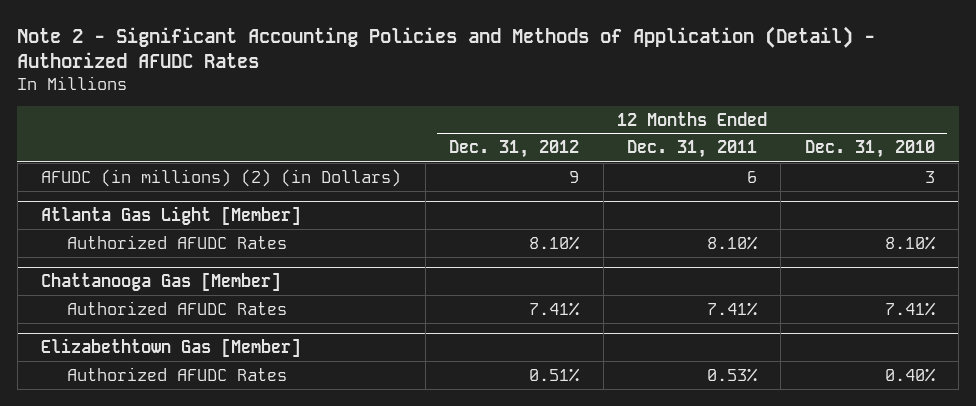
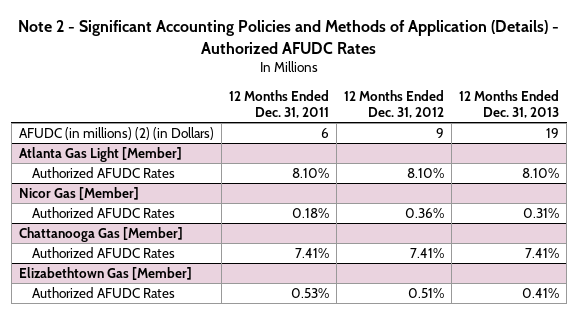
- Note 2 - Significant Accounting Policies and Methods of Application (Detail) - Authorized AFUDC Rates
+ Note 2 - Significant Accounting Policies and Methods of Application (Details) - Authorized AFUDC Rates
- | 12 Months Ended Dec. 31, 2012 | 12 Months Ended Dec. 31, 2011 | 12 Months Ended Dec. 31, 2010
+ | 12 Months Ended Dec. 31, 2011 | 12 Months Ended Dec. 31, 2012 | 12 Months Ended Dec. 31, 2013
+ Nicor Gas [Member]
+ Authorized AFUDC Rates | 0.18% | 0.36% | 0.31%

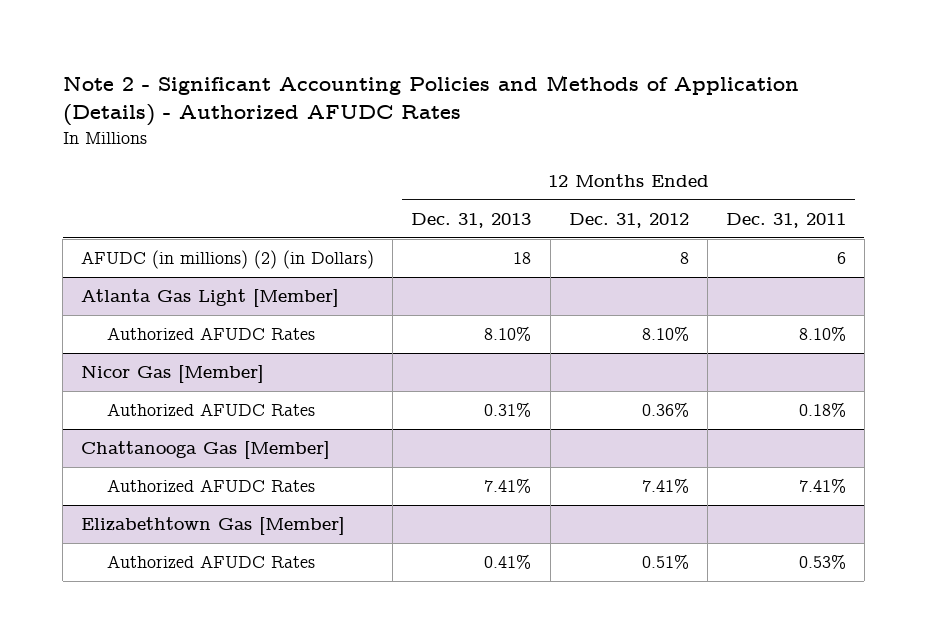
- | 12 Months Ended Dec. 31, 2011 | 12 Months Ended Dec. 31, 2012 | 12 Months Ended Dec. 31, 2013
+ | 12 Months Ended Dec. 31, 2013 | 12 Months Ended Dec. 31, 2012 | 12 Months Ended Dec. 31, 2011
- AFUDC (in millions) (2) (in Dollars) | 6 | 9 | 19
+ AFUDC (in millions) (2) (in Dollars) | 18 | 8 | 6

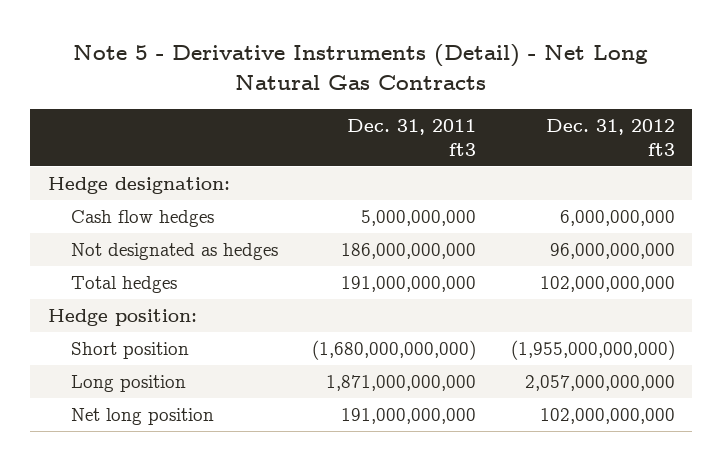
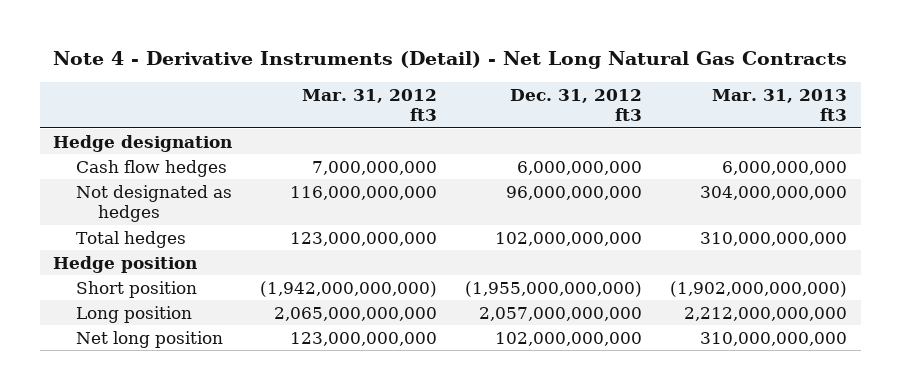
- Note 5 - Derivative Instruments (Detail) - Net Long Natural Gas Contracts
+ Note 4 - Derivative Instruments (Detail) - Net Long Natural Gas Contracts
- | Dec. 31, 2011 ft3 | Dec. 31, 2012 ft3
+ | Mar. 31, 2012 ft3 | Dec. 31, 2012 ft3 | Mar. 31, 2013 ft3
- Hedge designation:
+ Hedge designation
- Hedge position:
+ Hedge position

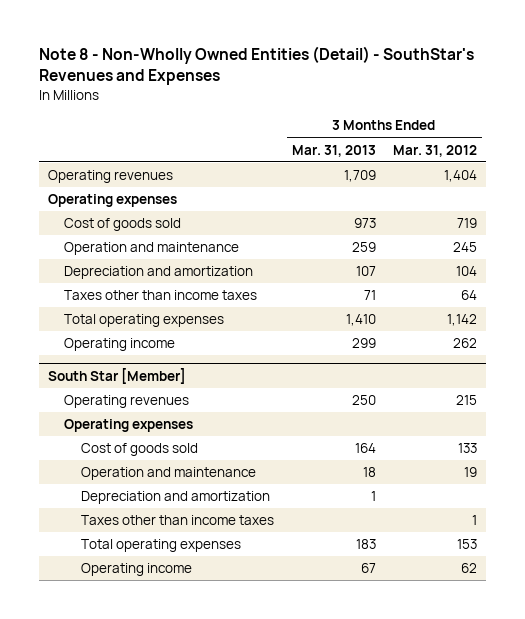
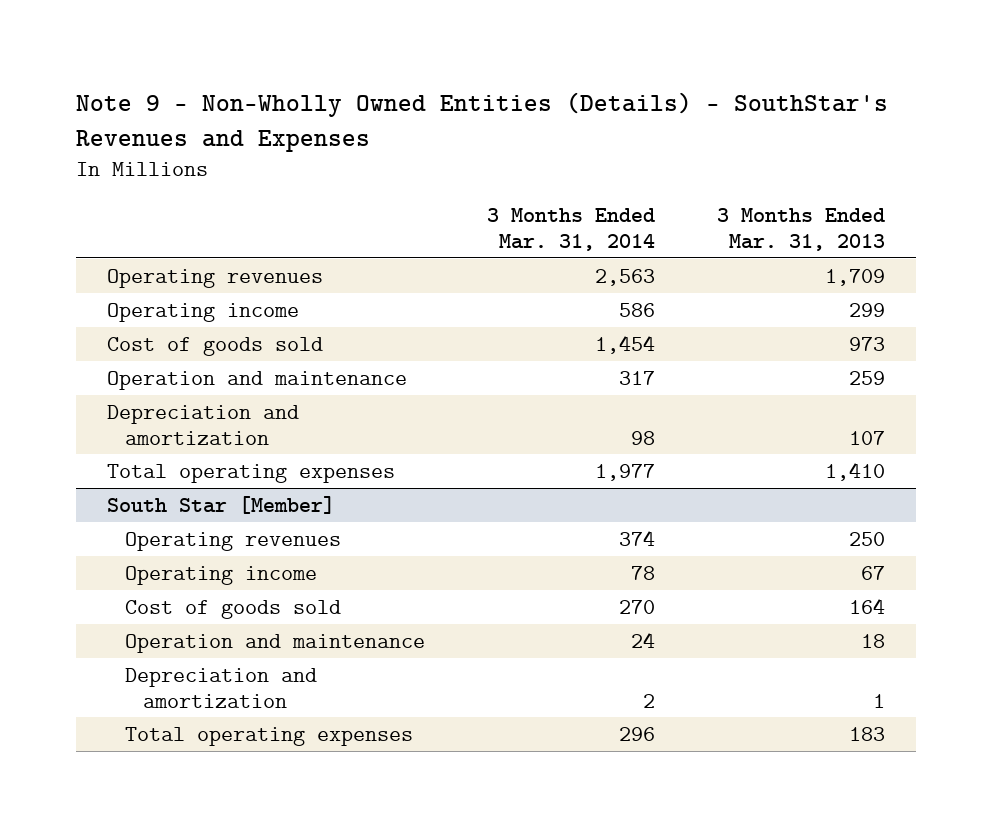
- Note 8 - Non-Wholly Owned Entities (Detail) - SouthStar's Revenues and Expenses
+ Note 9 - Non-Wholly Owned Entities (Details) - SouthStar's Revenues and Expenses
- | 3 Months Ended Mar. 31, 2013 | 3 Months Ended Mar. 31, 2012
+ | 3 Months Ended Mar. 31, 2014 | 3 Months Ended Mar. 31, 2013
- Operating expenses
moved up: Operating income | 586 | 299
- Taxes other than income taxes | 71 | 64
@ South Star [Member]
- Operating expenses
moved up: Operating income | 78 | 67
- Taxes other than income taxes | | 1

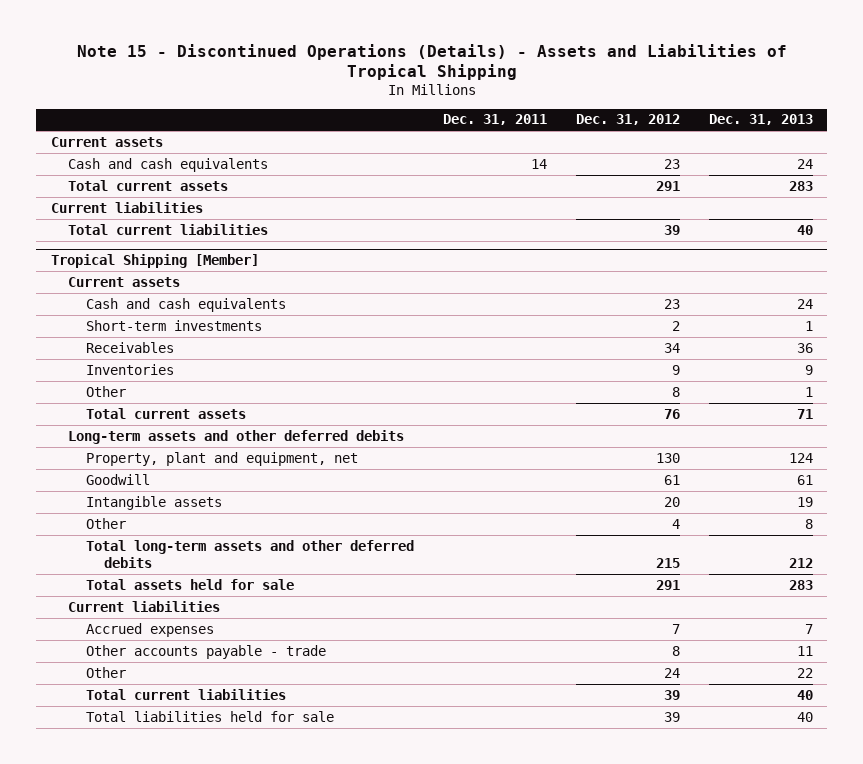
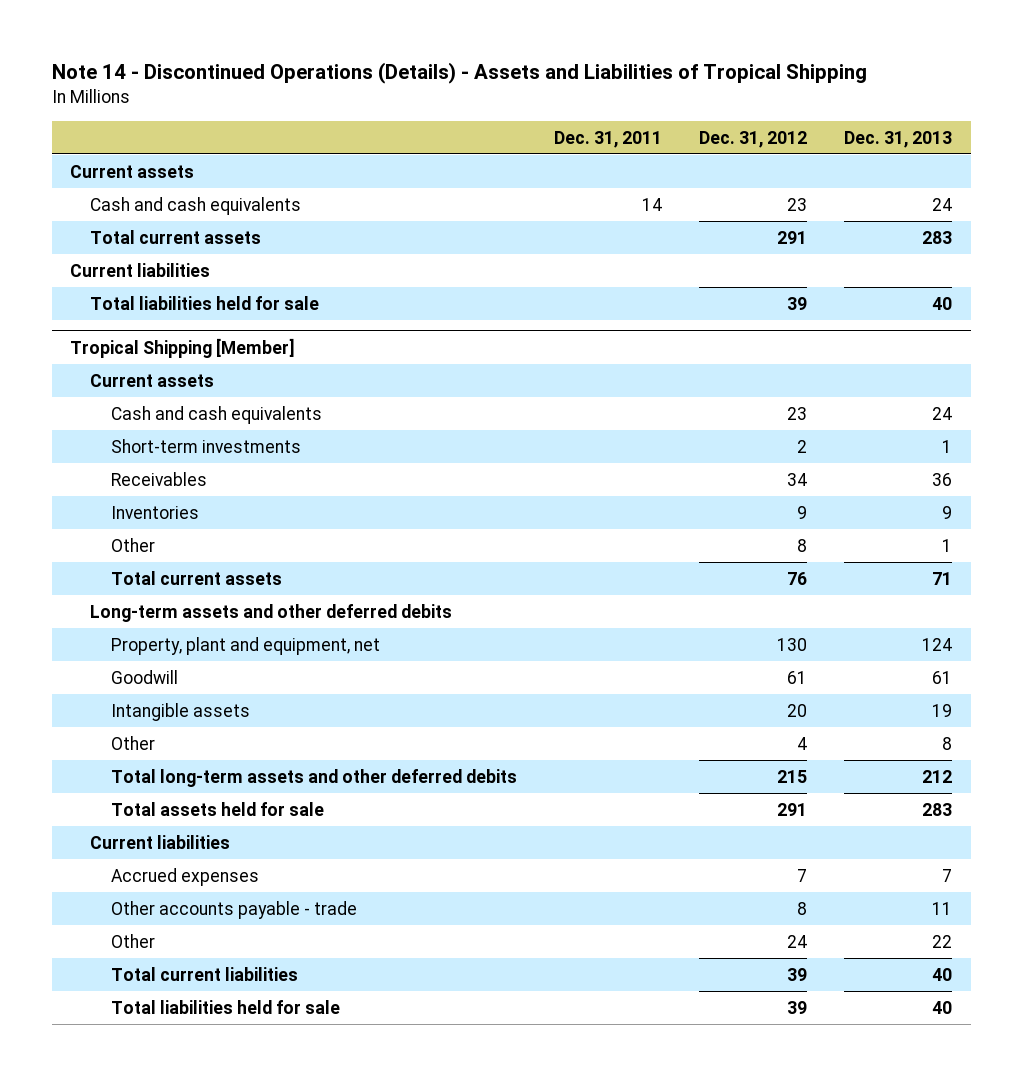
- Note 15 - Discontinued Operations (Details) - Assets and Liabilities of Tropical Shipping
+ Note 14 - Discontinued Operations (Details) - Assets and Liabilities of Tropical Shipping
- Total current liabilities | | 39 | 40
+ Total liabilities held for sale | | 39 | 40

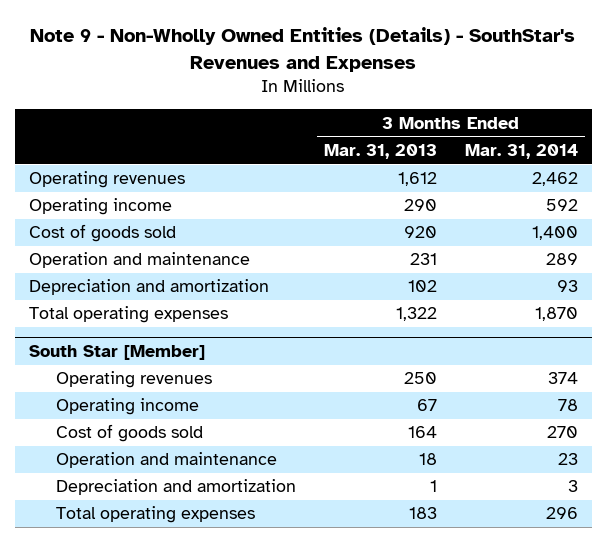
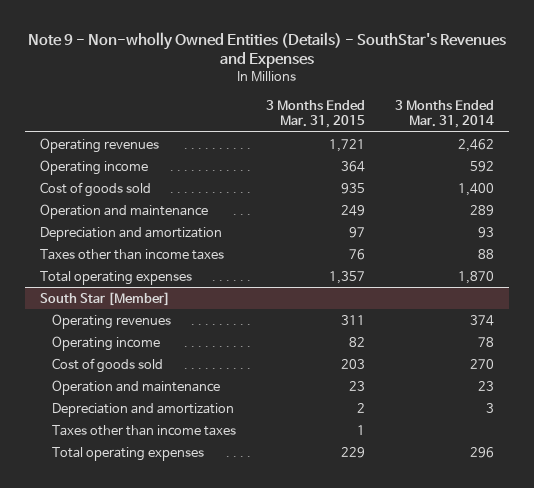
- Note 9 - Non-Wholly Owned Entities (Details) - SouthStar's Revenues and Expenses
+ Note 9 - Non-wholly Owned Entities (Details) - SouthStar's Revenues and Expenses
- | 3 Months Ended Mar. 31, 2013 | 3 Months Ended Mar. 31, 2014
+ | 3 Months Ended Mar. 31, 2015 | 3 Months Ended Mar. 31, 2014
+ Taxes other than income taxes | 76 | 88
@ South Star [Member]
+ Taxes other than income taxes | 1 |

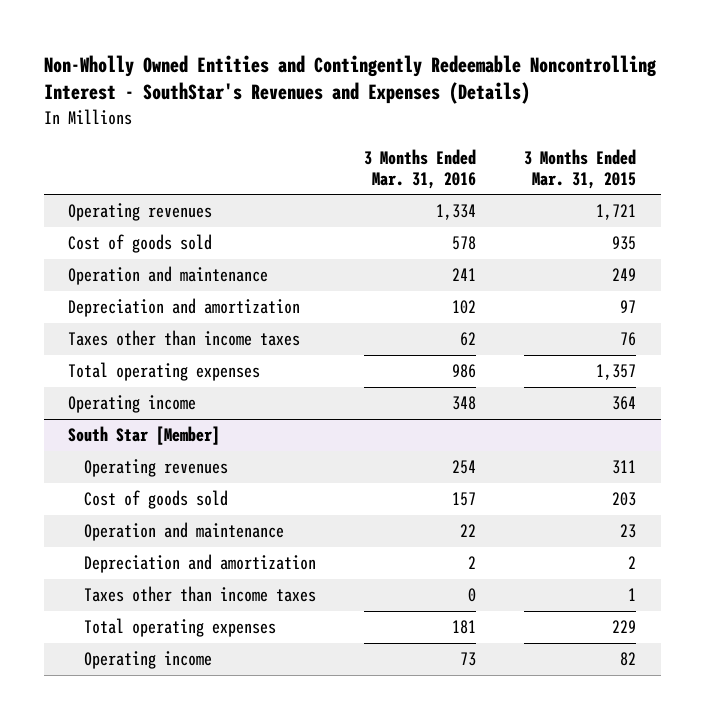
- Note 9 - Non-wholly Owned Entities (Details) - SouthStar's Revenues and Expenses
+ Non-Wholly Owned Entities and Contingently Redeemable Noncontrolling Interest - SouthStar's Revenues and Expenses (Details)
- | 3 Months Ended Mar. 31, 2015 | 3 Months Ended Mar. 31, 2014
+ | 3 Months Ended Mar. 31, 2016 | 3 Months Ended Mar. 31, 2015
moved down: Operating income | 348 | 364
@ South Star [Member]
moved down: Operating income | 73 | 82

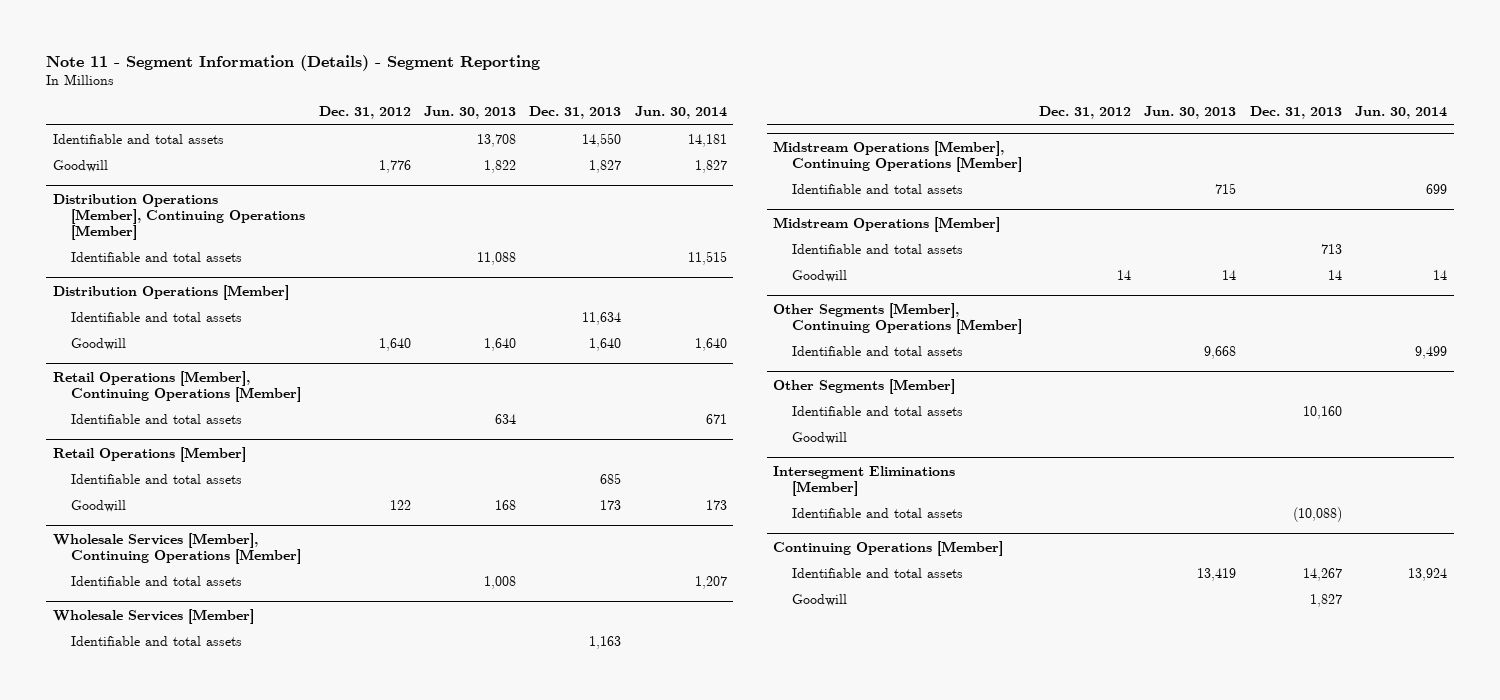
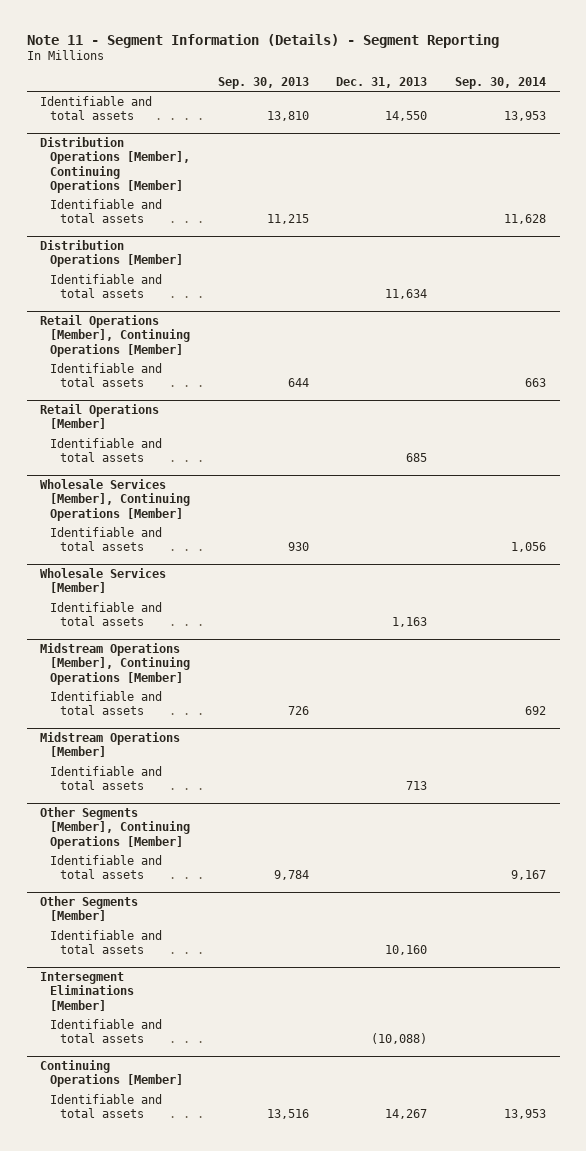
- | Dec. 31, 2012 | Jun. 30, 2013 | Dec. 31, 2013 | Jun. 30, 2014
+ | Sep. 30, 2013 | Dec. 31, 2013 | Sep. 30, 2014
- Goodwill | 1,776 | 1,822 | 1,827 | 1,827
@ Distribution Operations [Member]
- Goodwill | 1,640 | 1,640 | 1,640 | 1,640
@ Retail Operations [Member]
- Goodwill | 122 | 168 | 173 | 173
@ Midstream Operations [Member]
- Goodwill | 14 | 14 | 14 | 14
@ Other Segments [Member]
- Goodwill
@ Continuing Operations [Member]
- Goodwill | | | 1,827 |

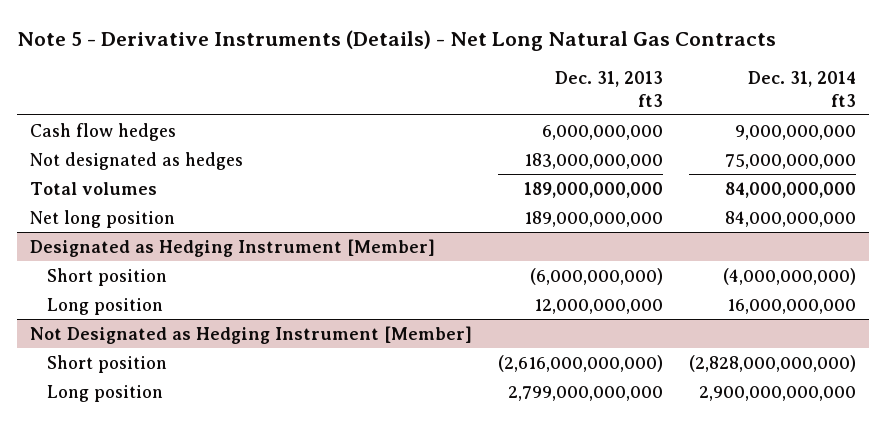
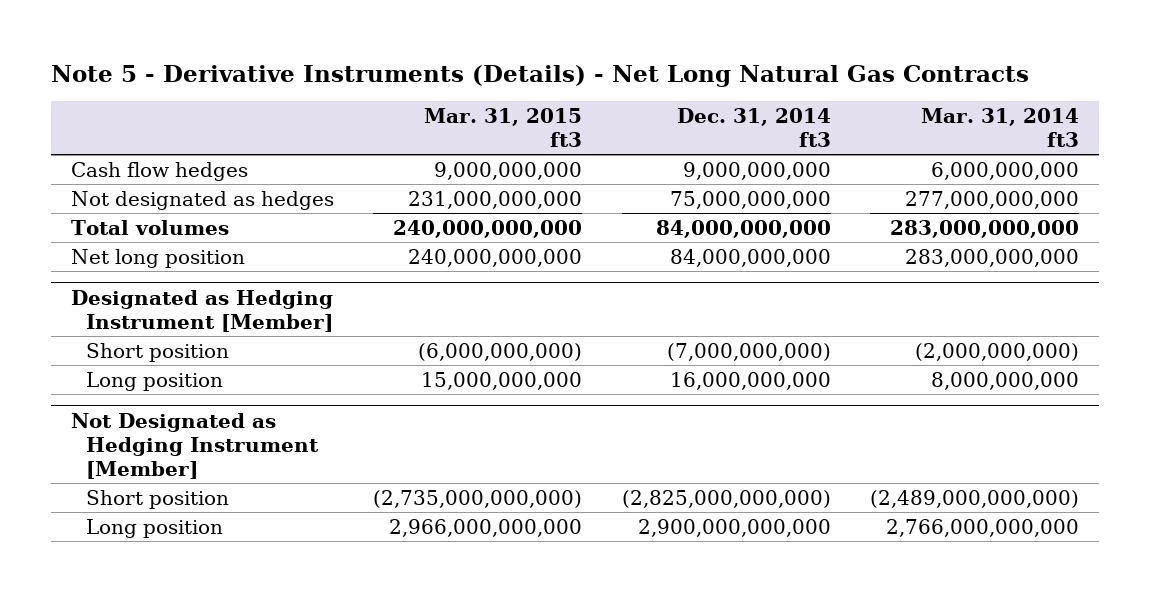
- | Dec. 31, 2013 ft3 | Dec. 31, 2014 ft3
+ | Mar. 31, 2015 ft3 | Dec. 31, 2014 ft3 | Mar. 31, 2014 ft3
@ Designated as Hedging Instrument [Member]
- Short position | (6,000,000,000) | (4,000,000,000)
+ Short position | (6,000,000,000) | (7,000,000,000) | (2,000,000,000)
@ Not Designated as Hedging Instrument [Member]
- Short position | (2,616,000,000,000) | (2,828,000,000,000)
+ Short position | (2,735,000,000,000) | (2,825,000,000,000) | (2,489,000,000,000)

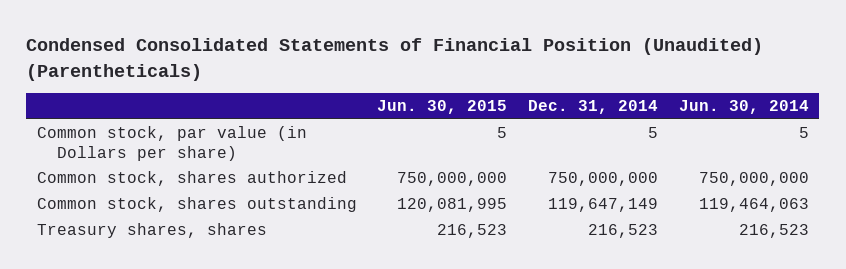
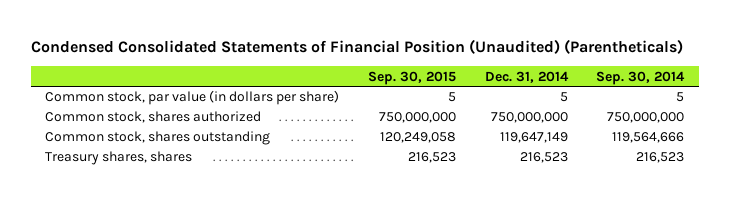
- | Jun. 30, 2015 | Dec. 31, 2014 | Jun. 30, 2014
+ | Sep. 30, 2015 | Dec. 31, 2014 | Sep. 30, 2014
- Common stock, par value (in Dollars per share) | 5 | 5 | 5
+ Common stock, par value (in dollars per share) | 5 | 5 | 5

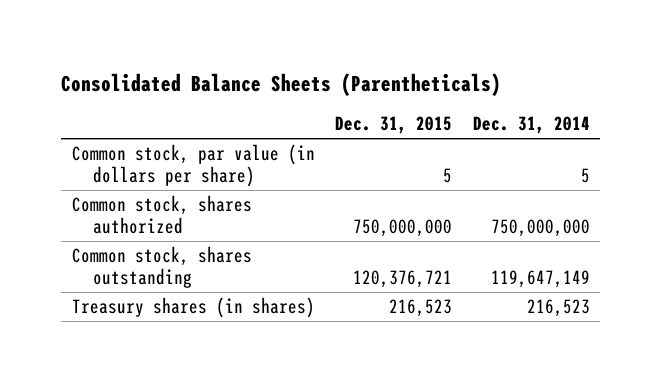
- Condensed Consolidated Statements of Financial Position (Unaudited) (Parentheticals)
+ Consolidated Balance Sheets (Parentheticals)
- | Sep. 30, 2015 | Dec. 31, 2014 | Sep. 30, 2014
+ | Dec. 31, 2015 | Dec. 31, 2014
- Treasury shares, shares | 216,523 | 216,523 | 216,523
+ Treasury shares (in shares) | 216,523 | 216,523

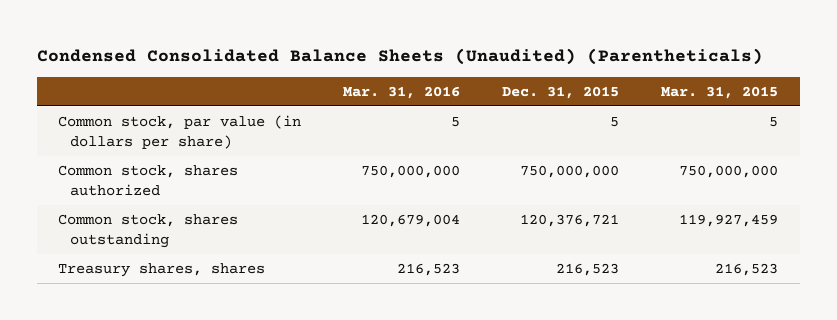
- Consolidated Balance Sheets (Parentheticals)
+ Condensed Consolidated Balance Sheets (Unaudited) (Parentheticals)
- | Dec. 31, 2015 | Dec. 31, 2014
+ | Mar. 31, 2016 | Dec. 31, 2015 | Mar. 31, 2015
- Treasury shares (in shares) | 216,523 | 216,523
+ Treasury shares, shares | 216,523 | 216,523 | 216,523

